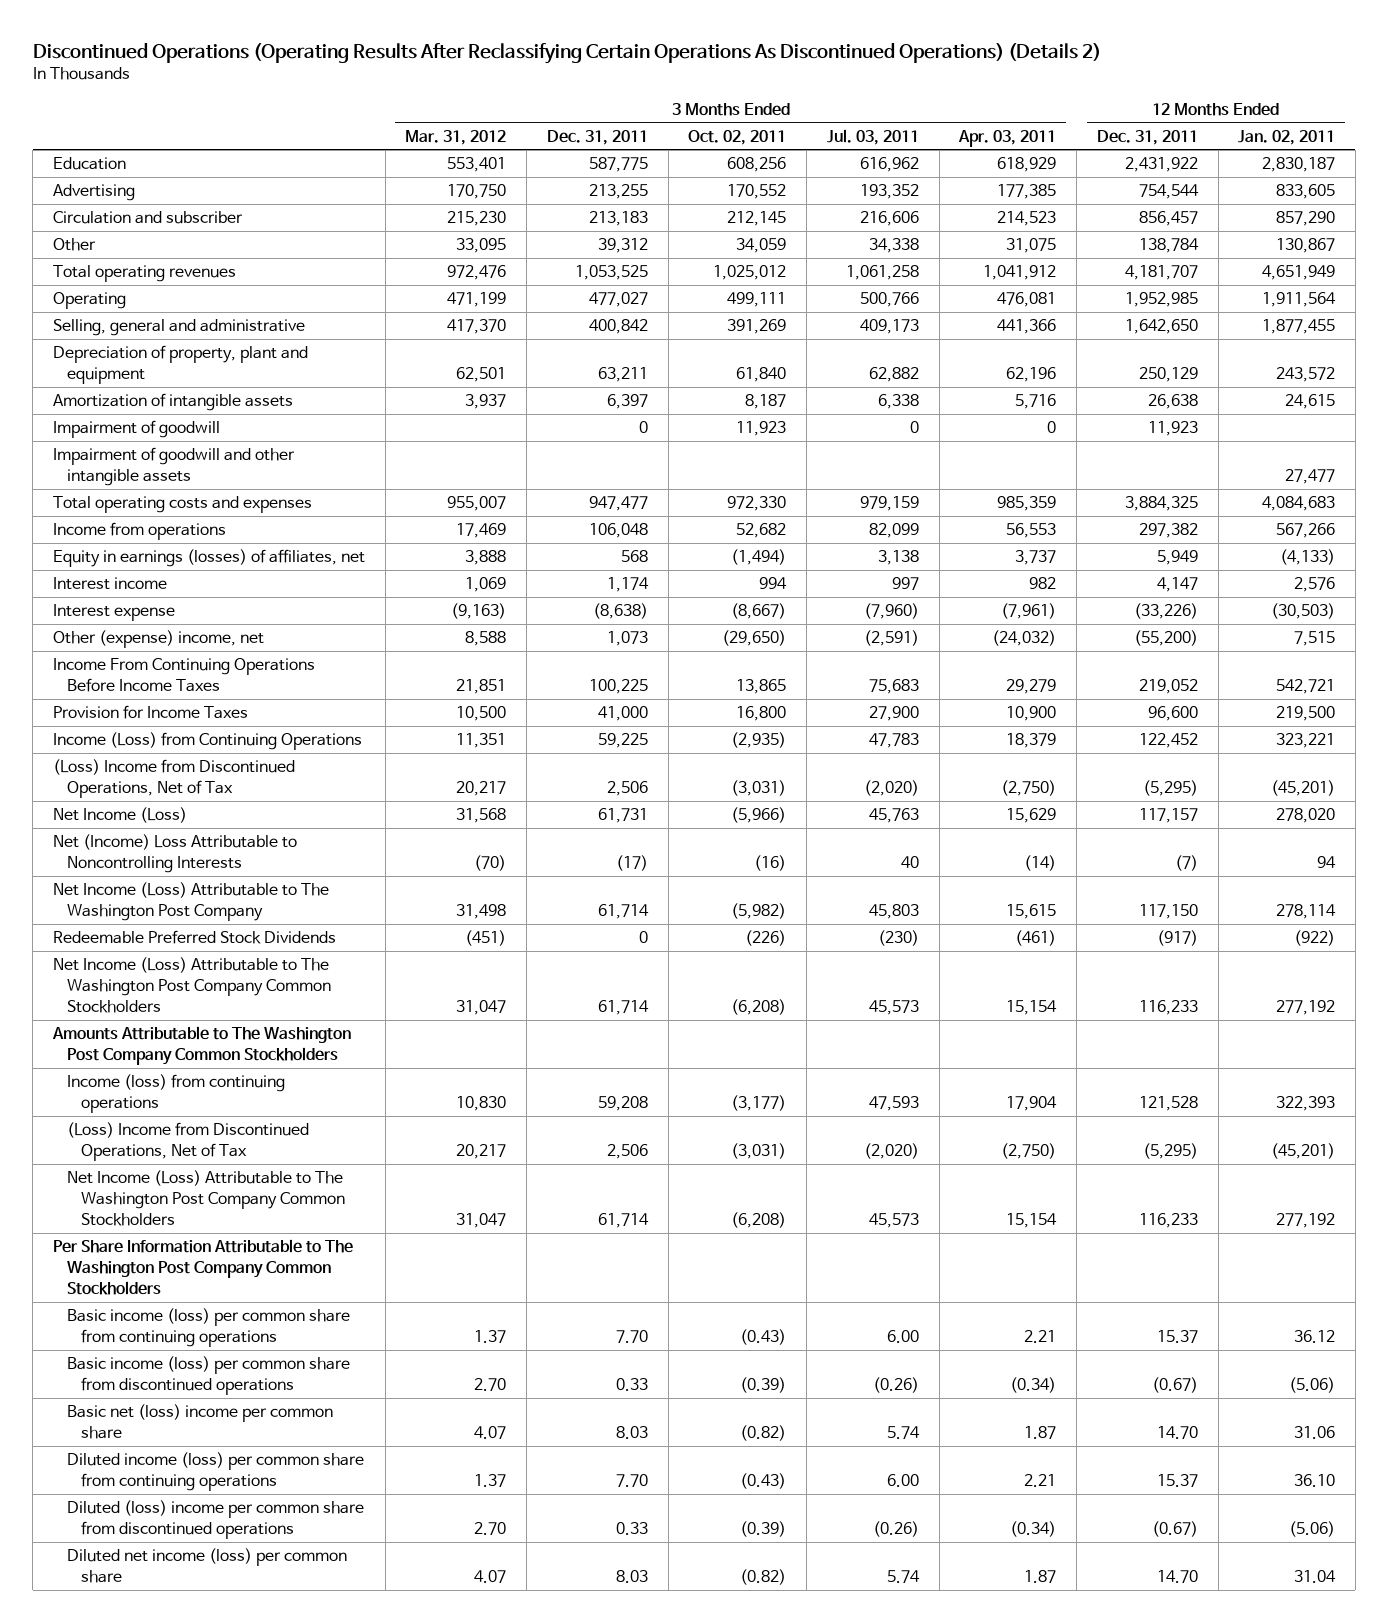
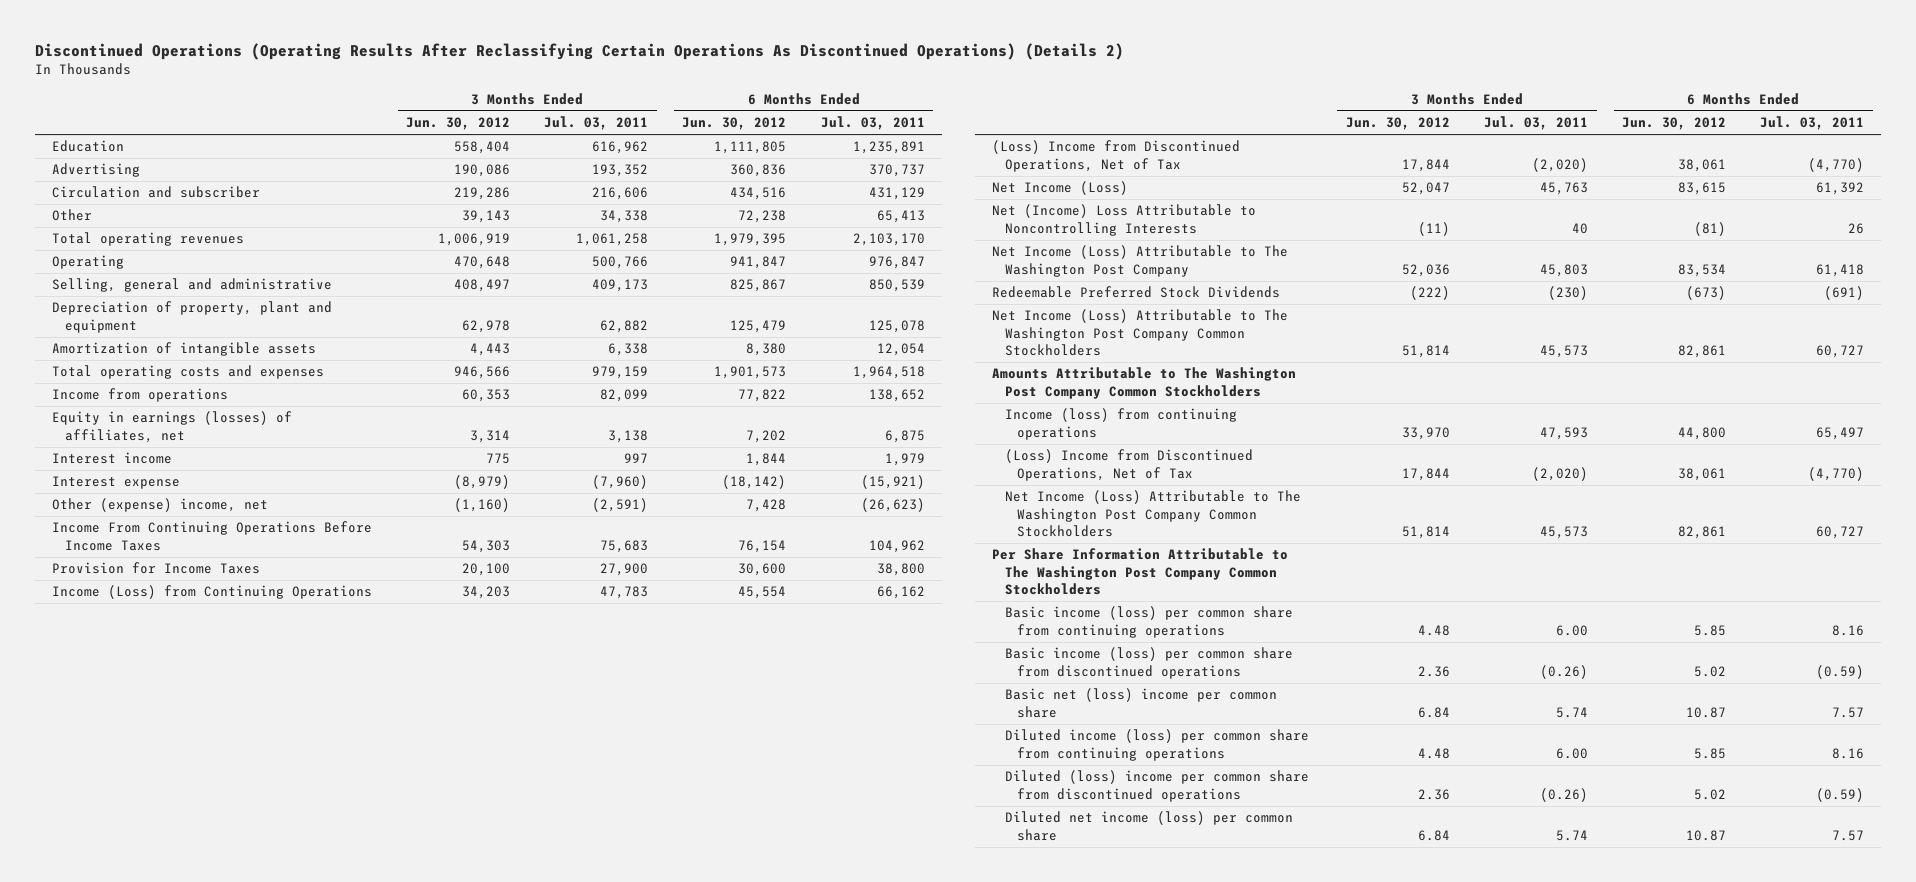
- | 3 Months Ended Mar. 31, 2012 | 3 Months Ended Dec. 31, 2011 | 3 Months Ended Oct. 02, 2011 | 3 Months Ended Jul. 03, 2011 | 3 Months Ended Apr. 03, 2011 | 12 Months Ended Dec. 31, 2011 | 12 Months Ended Jan. 02, 2011
+ | 3 Months Ended Jun. 30, 2012 | 3 Months Ended Jul. 03, 2011 | 6 Months Ended Jun. 30, 2012 | 6 Months Ended Jul. 03, 2011
- Impairment of goodwill | | 0 | 11,923 | 0 | 0 | 11,923 |
- Impairment of goodwill and other intangible assets | | | | | | | 27,477

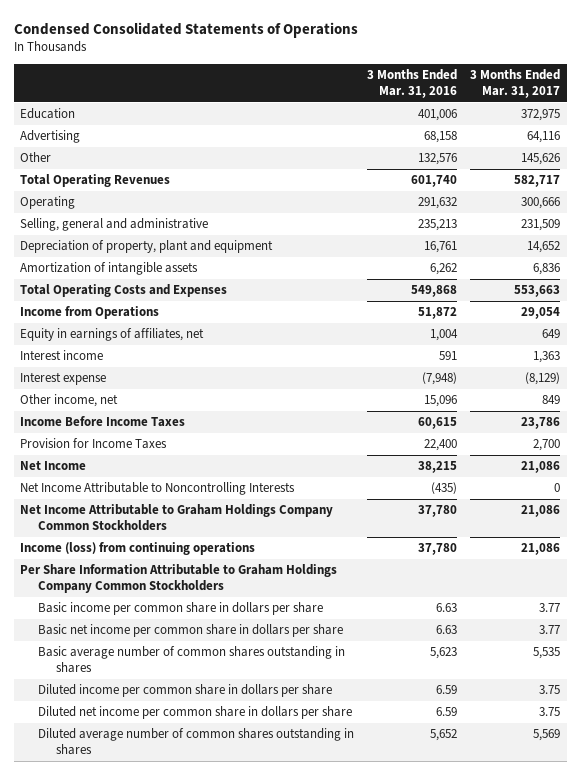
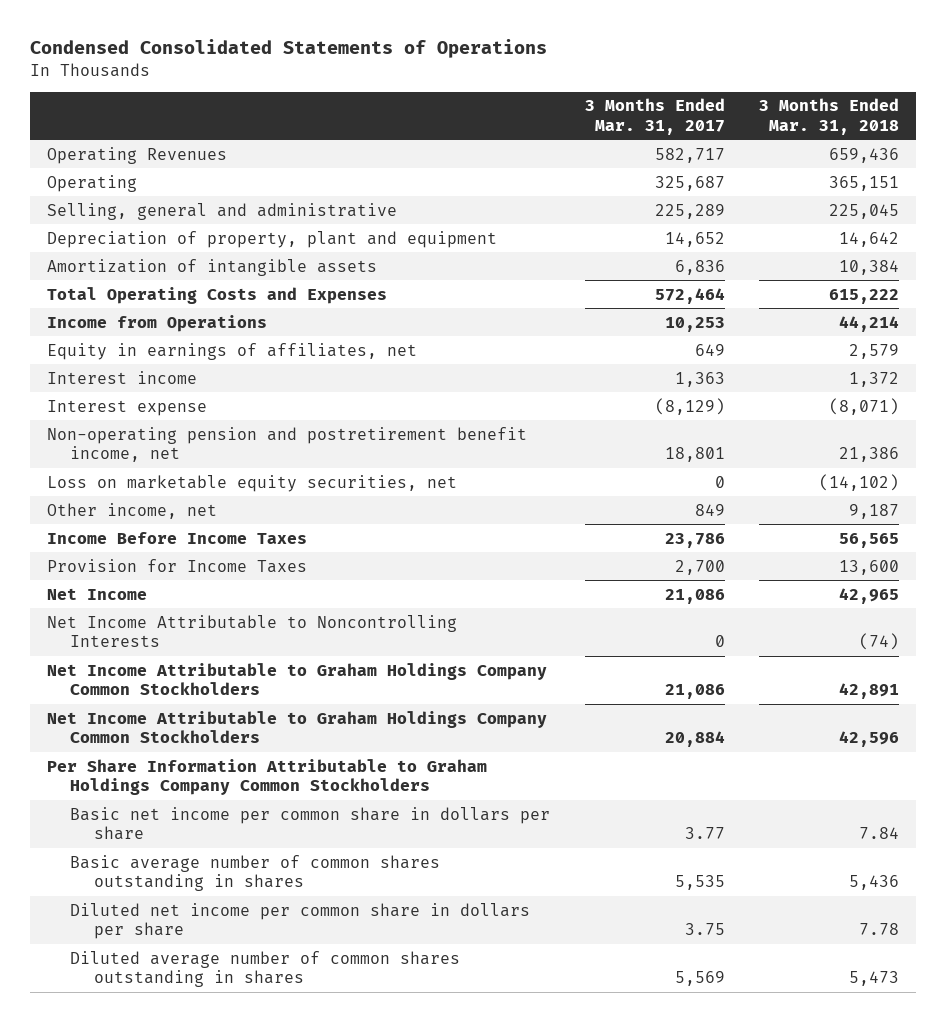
- | 3 Months Ended Mar. 31, 2016 | 3 Months Ended Mar. 31, 2017
+ | 3 Months Ended Mar. 31, 2017 | 3 Months Ended Mar. 31, 2018
- Education | 401,006 | 372,975
- Advertising | 68,158 | 64,116
- Other | 132,576 | 145,626
- Total Operating Revenues | 601,740 | 582,717
- Operating | 291,632 | 300,666
- Selling, general and administrative | 235,213 | 231,509
+ Operating Revenues | 582,717 | 659,436
+ Operating | 325,687 | 365,151
+ Selling, general and administrative | 225,289 | 225,045
- Total Operating Costs and Expenses | 549,868 | 553,663
- Income from Operations | 51,872 | 29,054
+ Total Operating Costs and Expenses | 572,464 | 615,222
+ Income from Operations | 10,253 | 44,214
+ Non-operating pension and postretirement benefit income, net | 18,801 | 21,386
+ Loss on marketable equity securities, net | 0 | (14,102)
- Income (loss) from continuing operations | 37,780 | 21,086
+ Net Income Attributable to Graham Holdings Company Common Stockholders | 20,884 | 42,596
- Basic income per common share in dollars per share | 6.63 | 3.77
- Diluted income per common share in dollars per share | 6.59 | 3.75

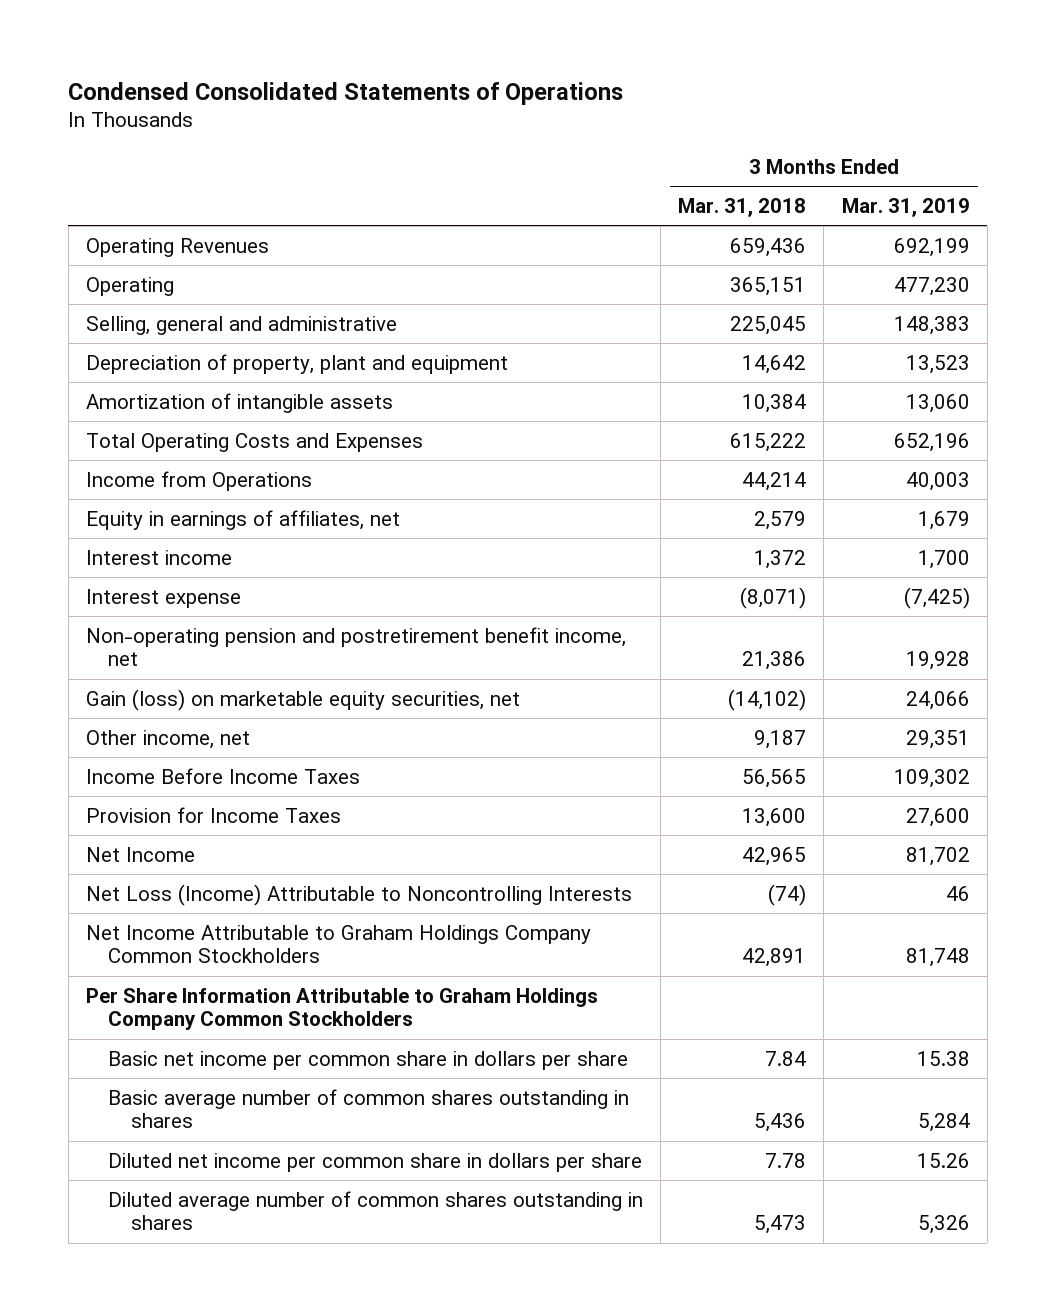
- | 3 Months Ended Mar. 31, 2017 | 3 Months Ended Mar. 31, 2018
+ | 3 Months Ended Mar. 31, 2018 | 3 Months Ended Mar. 31, 2019
- Loss on marketable equity securities, net | 0 | (14,102)
+ Gain (loss) on marketable equity securities, net | (14,102) | 24,066
- Net Income Attributable to Noncontrolling Interests | 0 | (74)
+ Net Loss (Income) Attributable to Noncontrolling Interests | (74) | 46
- Net Income Attributable to Graham Holdings Company Common Stockholders | 20,884 | 42,596

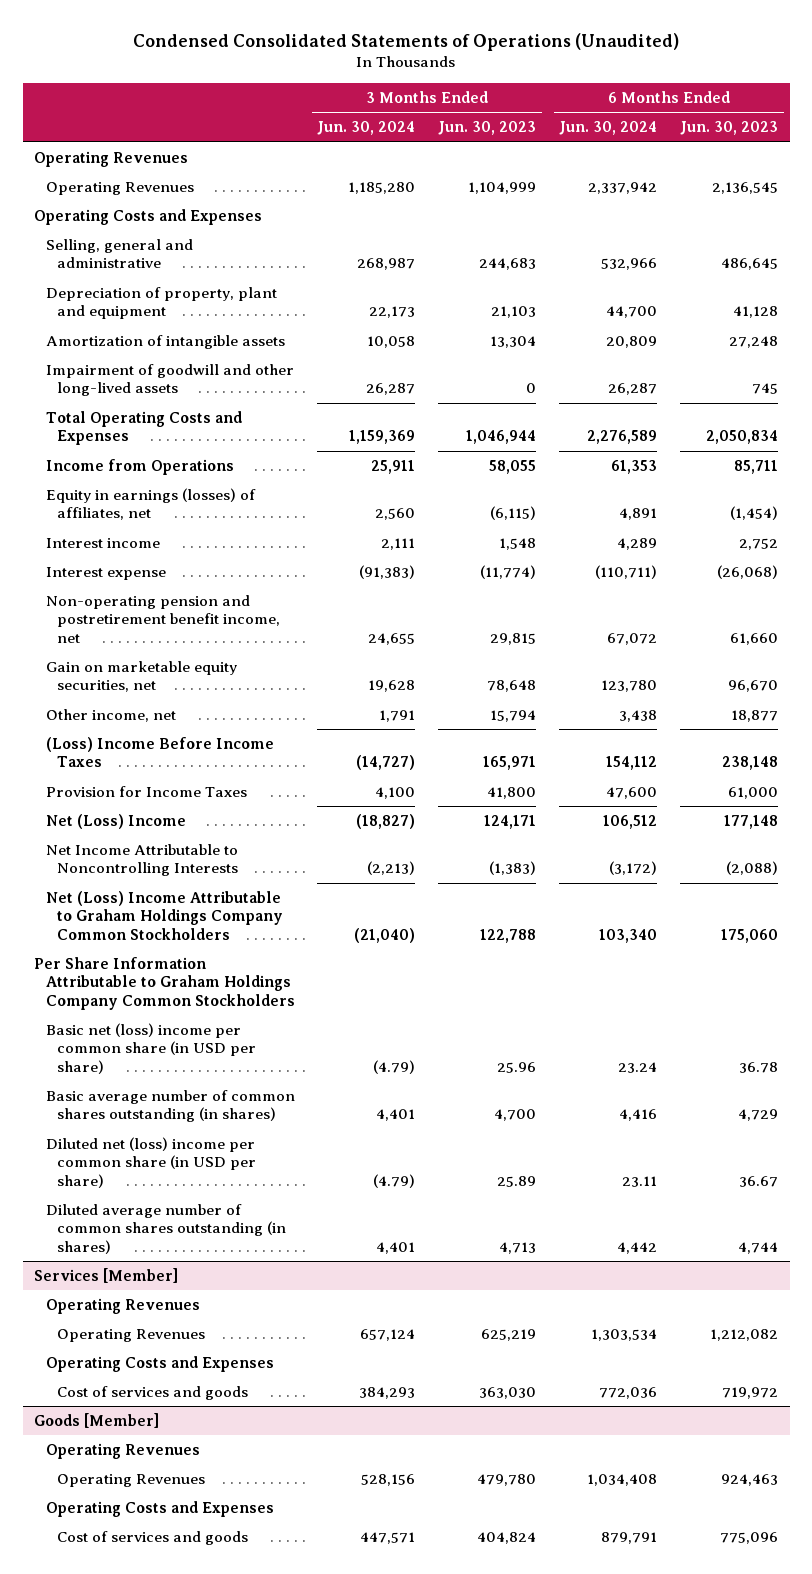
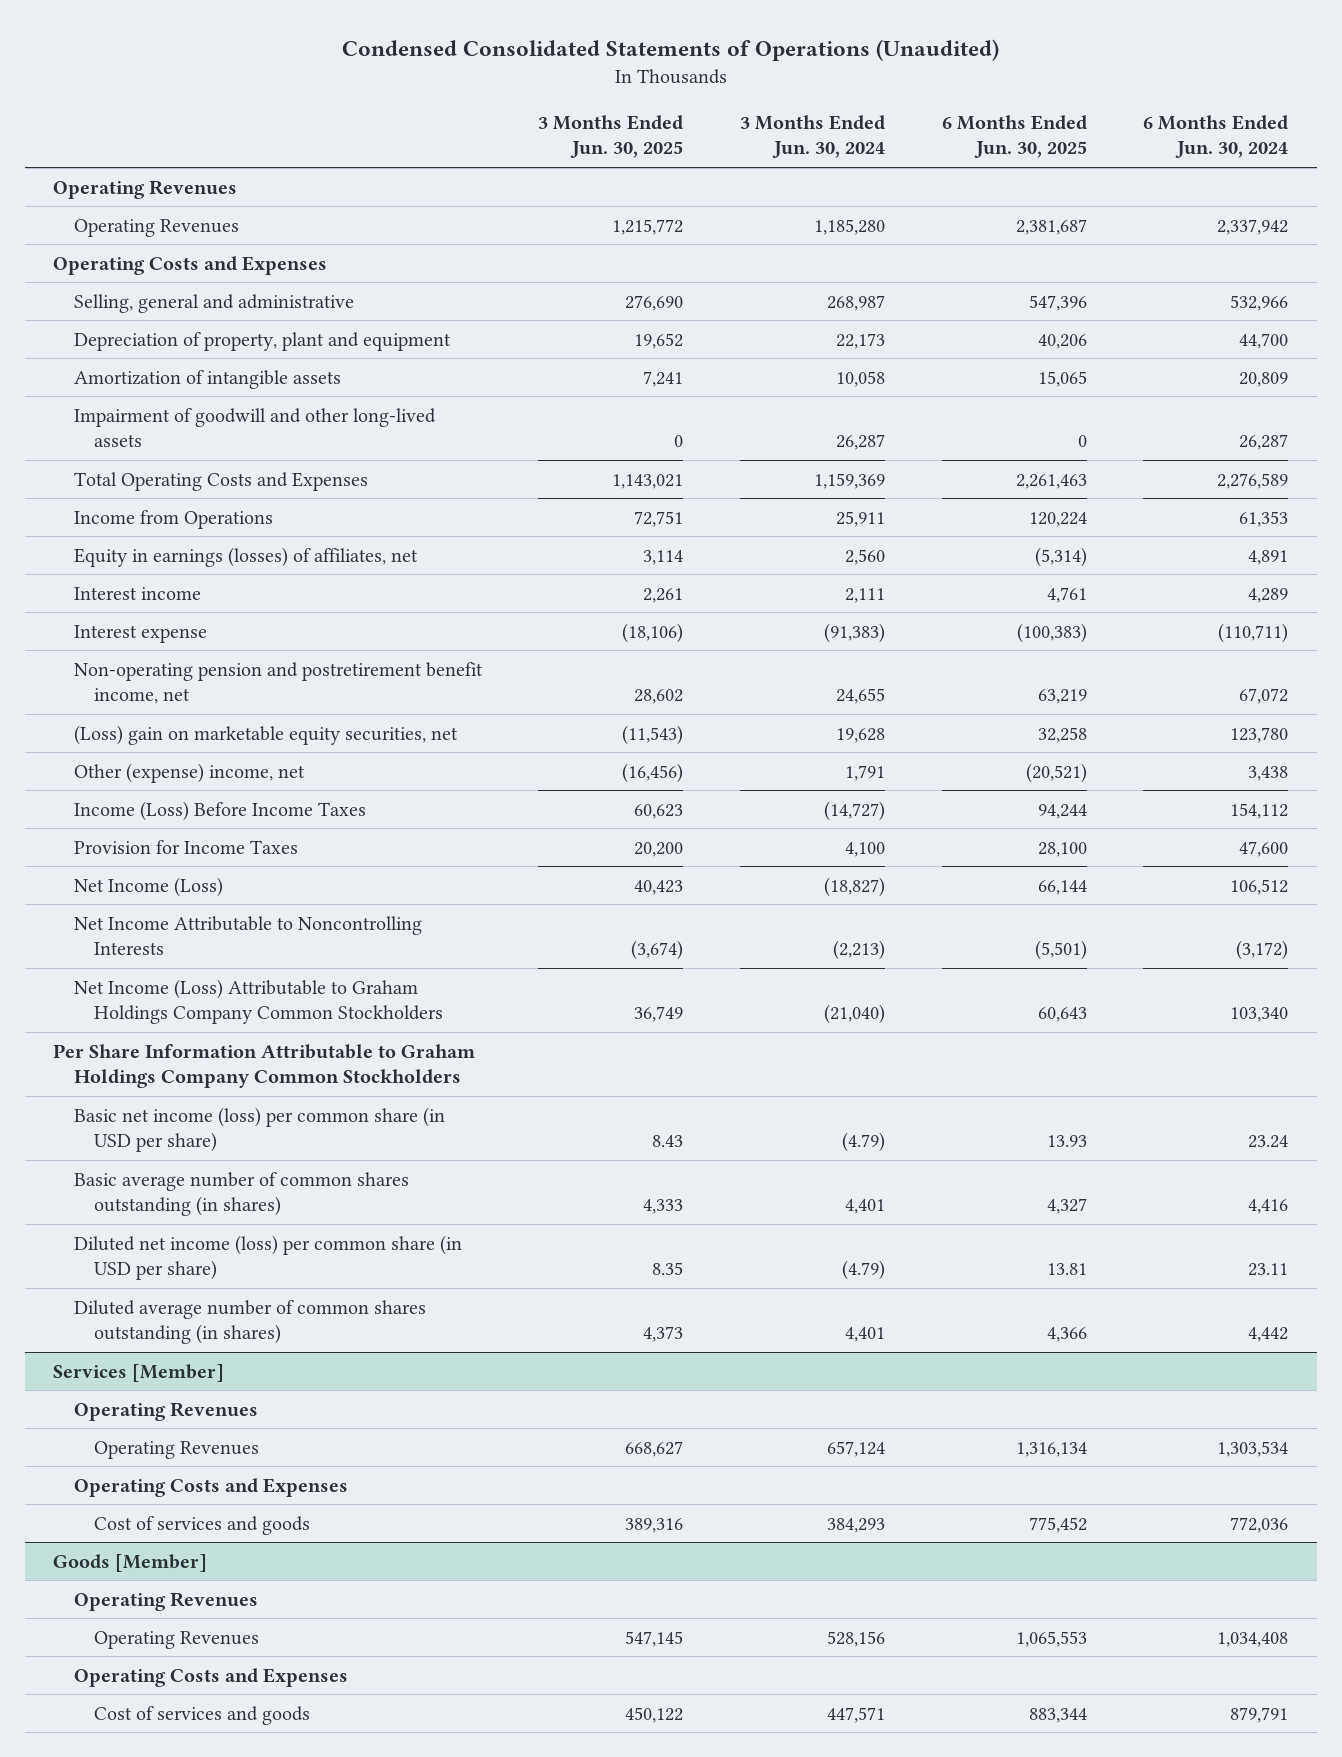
- | 3 Months Ended Jun. 30, 2024 | 3 Months Ended Jun. 30, 2023 | 6 Months Ended Jun. 30, 2024 | 6 Months Ended Jun. 30, 2023
+ | 3 Months Ended Jun. 30, 2025 | 3 Months Ended Jun. 30, 2024 | 6 Months Ended Jun. 30, 2025 | 6 Months Ended Jun. 30, 2024
- Gain on marketable equity securities, net | 19,628 | 78,648 | 123,780 | 96,670
- Other income, net | 1,791 | 15,794 | 3,438 | 18,877
- (Loss) Income Before Income Taxes | (14,727) | 165,971 | 154,112 | 238,148
+ (Loss) gain on marketable equity securities, net | (11,543) | 19,628 | 32,258 | 123,780
+ Other (expense) income, net | (16,456) | 1,791 | (20,521) | 3,438
+ Income (Loss) Before Income Taxes | 60,623 | (14,727) | 94,244 | 154,112
- Net (Loss) Income | (18,827) | 124,171 | 106,512 | 177,148
+ Net Income (Loss) | 40,423 | (18,827) | 66,144 | 106,512
- Net (Loss) Income Attributable to Graham Holdings Company Common Stockholders | (21,040) | 122,788 | 103,340 | 175,060
+ Net Income (Loss) Attributable to Graham Holdings Company Common Stockholders | 36,749 | (21,040) | 60,643 | 103,340
- Basic net (loss) income per common share (in USD per share) | (4.79) | 25.96 | 23.24 | 36.78
+ Basic net income (loss) per common share (in USD per share) | 8.43 | (4.79) | 13.93 | 23.24
- Diluted net (loss) income per common share (in USD per share) | (4.79) | 25.89 | 23.11 | 36.67
+ Diluted net income (loss) per common share (in USD per share) | 8.35 | (4.79) | 13.81 | 23.11

